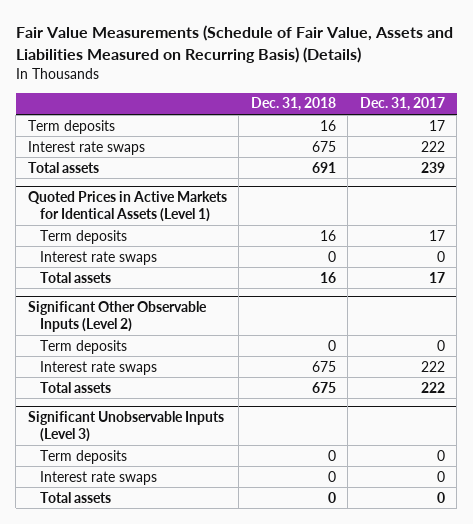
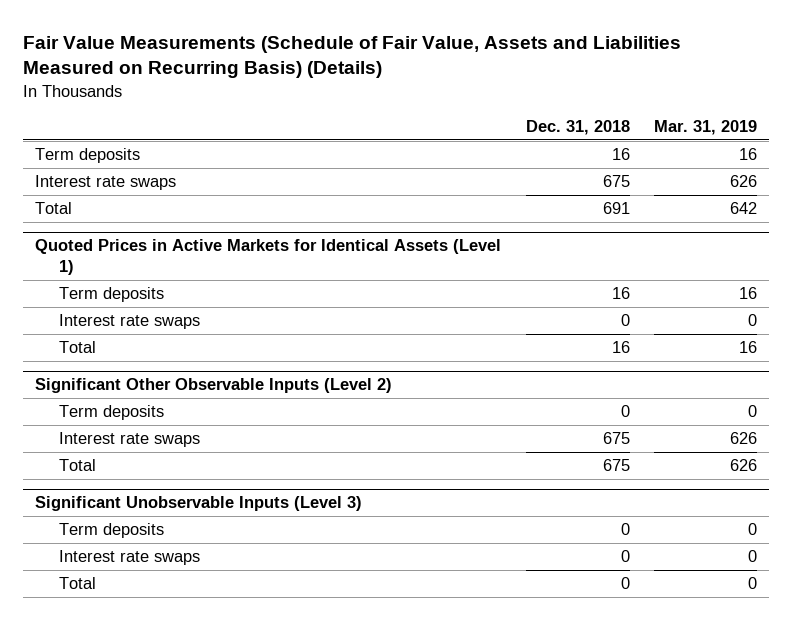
- | Dec. 31, 2018 | Dec. 31, 2017
+ | Dec. 31, 2018 | Mar. 31, 2019
- Total assets | 691 | 239
+ Total | 691 | 642
@ Quoted Prices in Active Markets for Identical Assets (Level 1)
- Total assets | 16 | 17
+ Total | 16 | 16
@ Significant Other Observable Inputs (Level 2)
- Total assets | 675 | 222
+ Total | 675 | 626
@ Significant Unobservable Inputs (Level 3)
- Total assets | 0 | 0
+ Total | 0 | 0

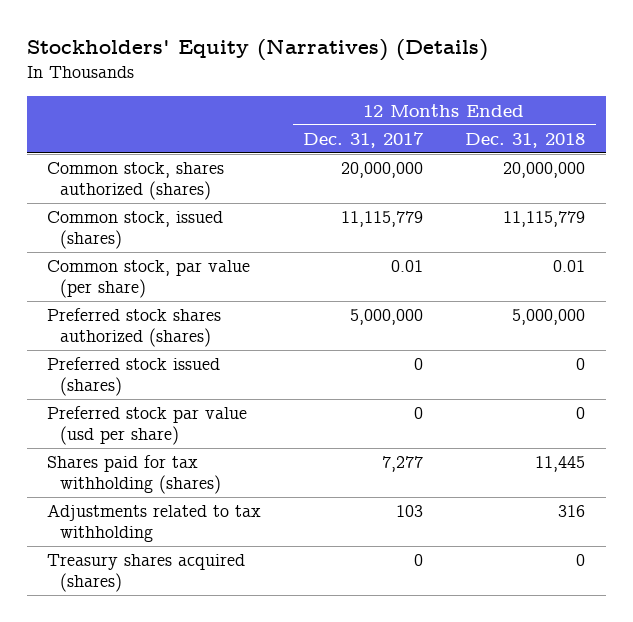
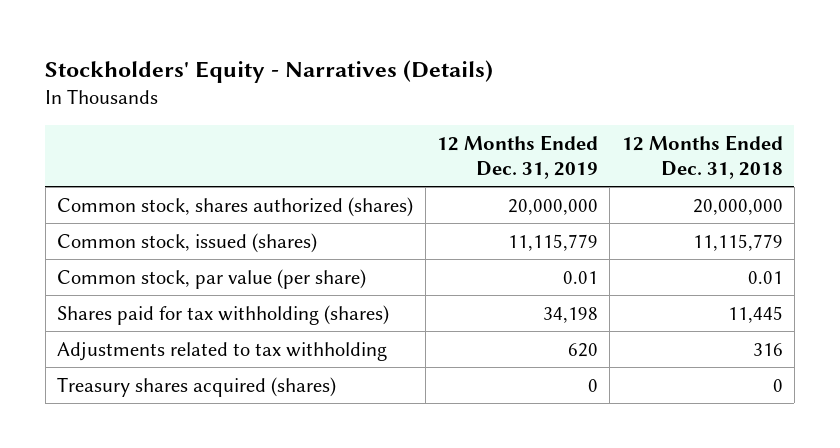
- Stockholders' Equity (Narratives) (Details)
+ Stockholders' Equity - Narratives (Details)
- | 12 Months Ended Dec. 31, 2017 | 12 Months Ended Dec. 31, 2018
+ | 12 Months Ended Dec. 31, 2019 | 12 Months Ended Dec. 31, 2018
- Preferred stock shares authorized (shares) | 5,000,000 | 5,000,000
- Preferred stock issued (shares) | 0 | 0
- Preferred stock par value (usd per share) | 0 | 0

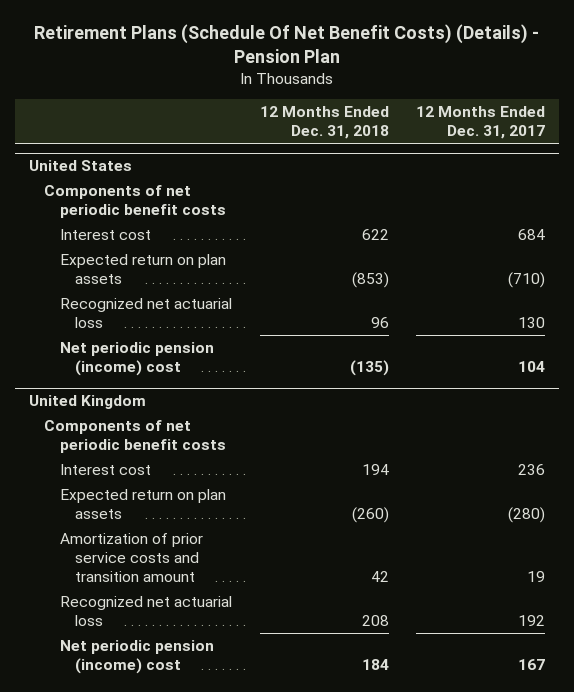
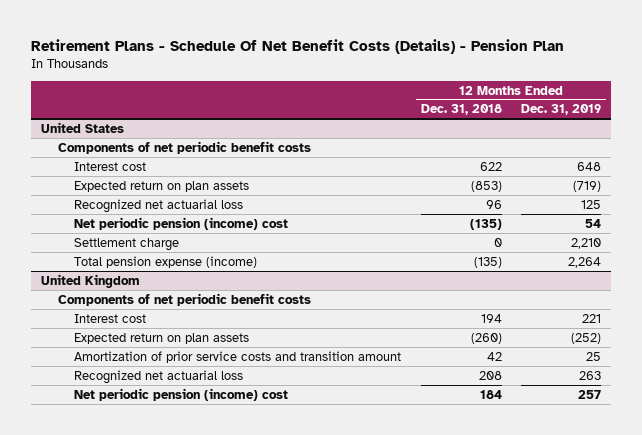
- Retirement Plans (Schedule Of Net Benefit Costs) (Details) - Pension Plan
+ Retirement Plans - Schedule Of Net Benefit Costs (Details) - Pension Plan
- | 12 Months Ended Dec. 31, 2018 | 12 Months Ended Dec. 31, 2017
+ | 12 Months Ended Dec. 31, 2018 | 12 Months Ended Dec. 31, 2019
@ United States
+ Settlement charge | 0 | 2,210
+ Total pension expense (income) | (135) | 2,264

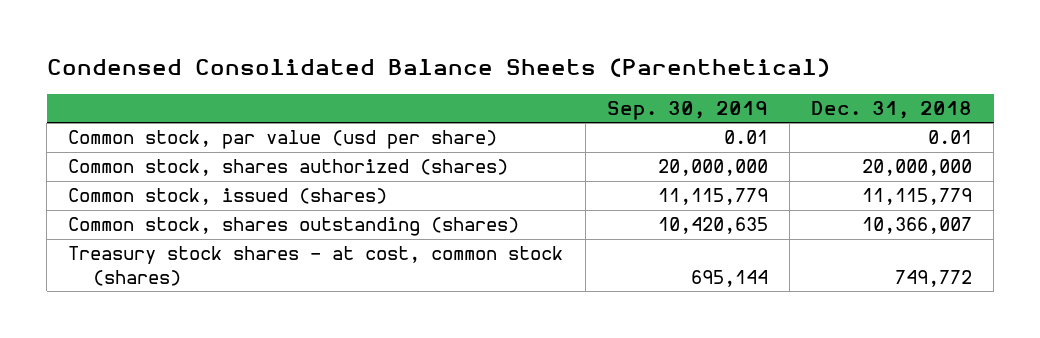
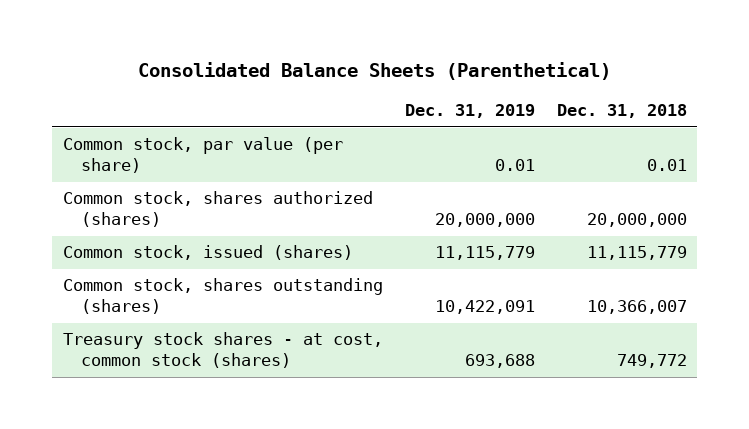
- Condensed Consolidated Balance Sheets (Parenthetical)
+ Consolidated Balance Sheets (Parenthetical)
- | Sep. 30, 2019 | Dec. 31, 2018
+ | Dec. 31, 2019 | Dec. 31, 2018
- Common stock, par value (usd per share) | 0.01 | 0.01
+ Common stock, par value (per share) | 0.01 | 0.01

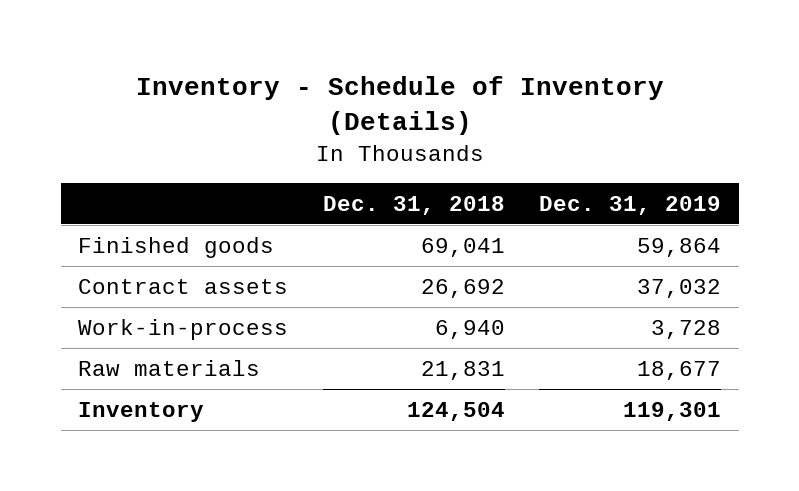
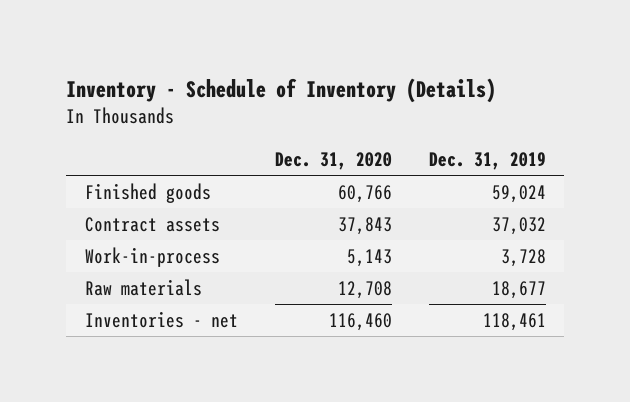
- | Dec. 31, 2018 | Dec. 31, 2019
+ | Dec. 31, 2020 | Dec. 31, 2019
- Finished goods | 69,041 | 59,864
+ Finished goods | 60,766 | 59,024
- Inventory | 124,504 | 119,301
+ Inventories - net | 116,460 | 118,461

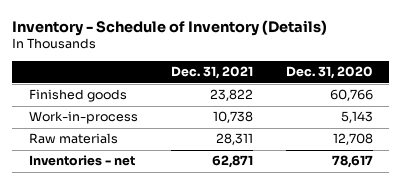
- | Dec. 31, 2020 | Dec. 31, 2019
+ | Dec. 31, 2021 | Dec. 31, 2020
- Contract assets | 37,843 | 37,032
- Inventories - net | 116,460 | 118,461
+ Inventories - net | 62,871 | 78,617

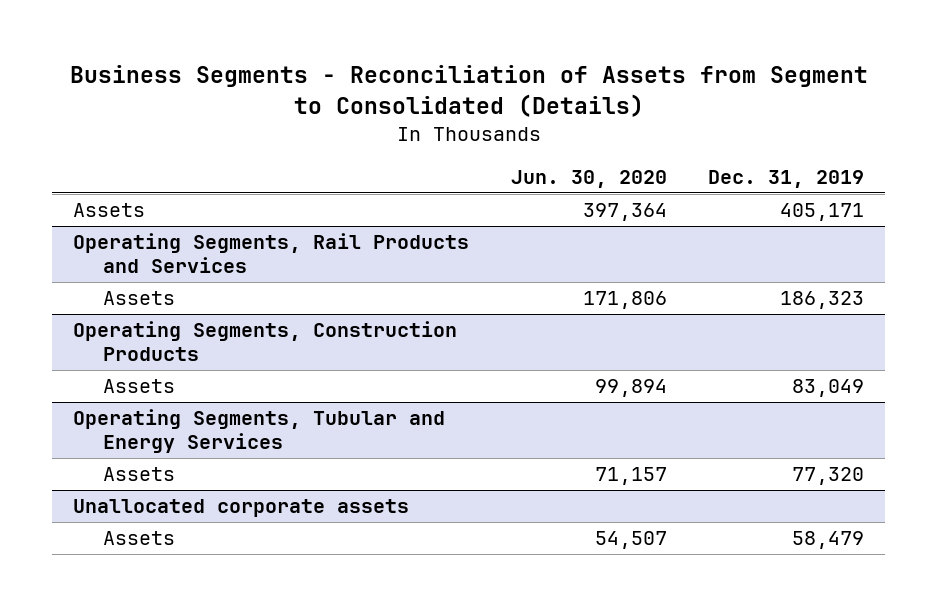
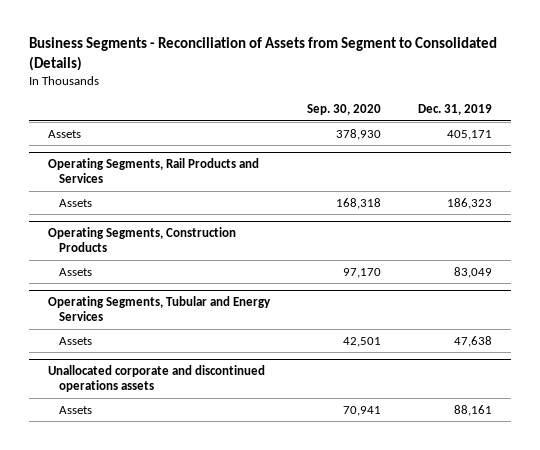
- | Jun. 30, 2020 | Dec. 31, 2019
+ | Sep. 30, 2020 | Dec. 31, 2019
@ Operating Segments, Tubular and Energy Services
- Assets | 71,157 | 77,320
- Unallocated corporate assets
- Assets | 54,507 | 58,479
@ Operating Segments, Tubular and Energy Services
+ Assets | 42,501 | 47,638
+ Unallocated corporate and discontinued operations assets
+ Assets | 70,941 | 88,161

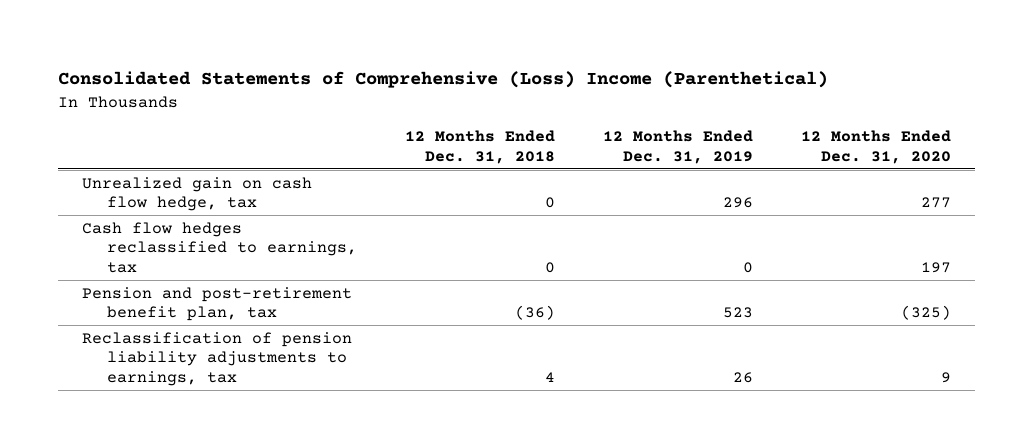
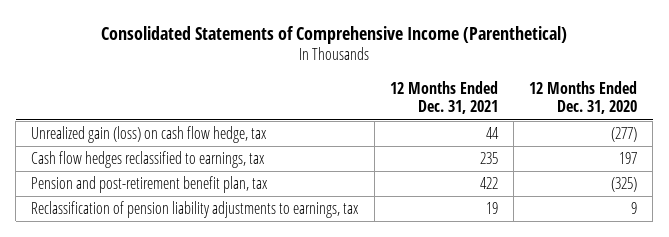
- Consolidated Statements of Comprehensive (Loss) Income (Parenthetical)
+ Consolidated Statements of Comprehensive Income (Parenthetical)
- | 12 Months Ended Dec. 31, 2018 | 12 Months Ended Dec. 31, 2019 | 12 Months Ended Dec. 31, 2020
+ | 12 Months Ended Dec. 31, 2021 | 12 Months Ended Dec. 31, 2020
- Unrealized gain on cash flow hedge, tax | 0 | 296 | 277
+ Unrealized gain (loss) on cash flow hedge, tax | 44 | (277)

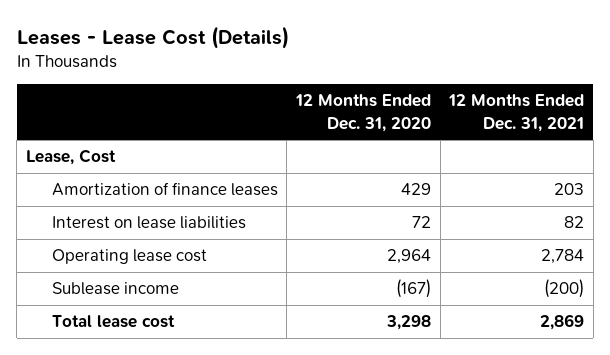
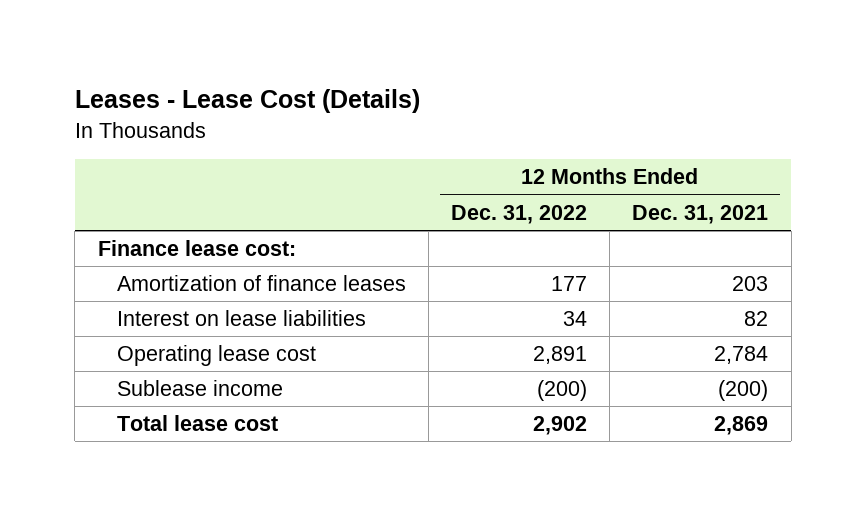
- | 12 Months Ended Dec. 31, 2020 | 12 Months Ended Dec. 31, 2021
+ | 12 Months Ended Dec. 31, 2022 | 12 Months Ended Dec. 31, 2021
- Lease, Cost
+ Finance lease cost:

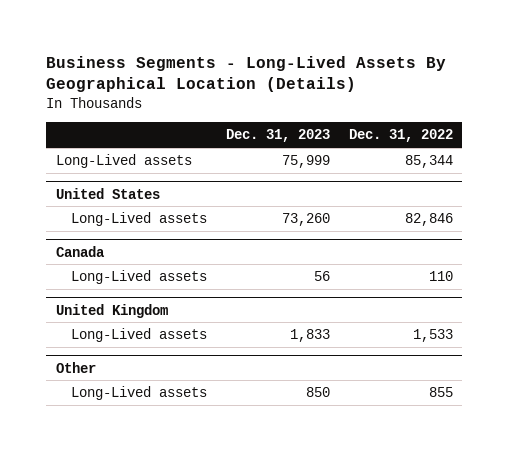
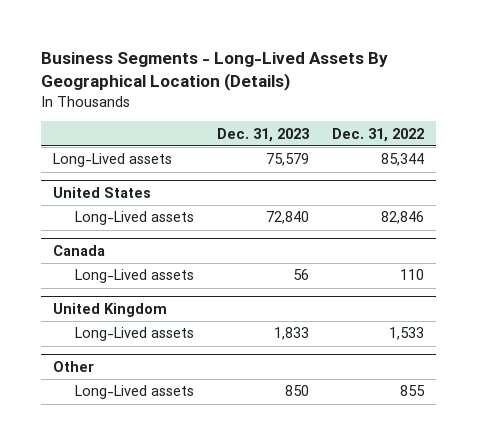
- Long-Lived assets | 75,999 | 85,344
+ Long-Lived assets | 75,579 | 85,344
@ United States
- Long-Lived assets | 73,260 | 82,846
+ Long-Lived assets | 72,840 | 82,846

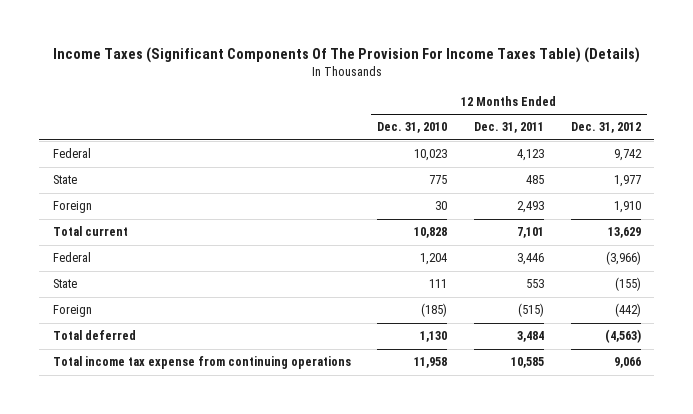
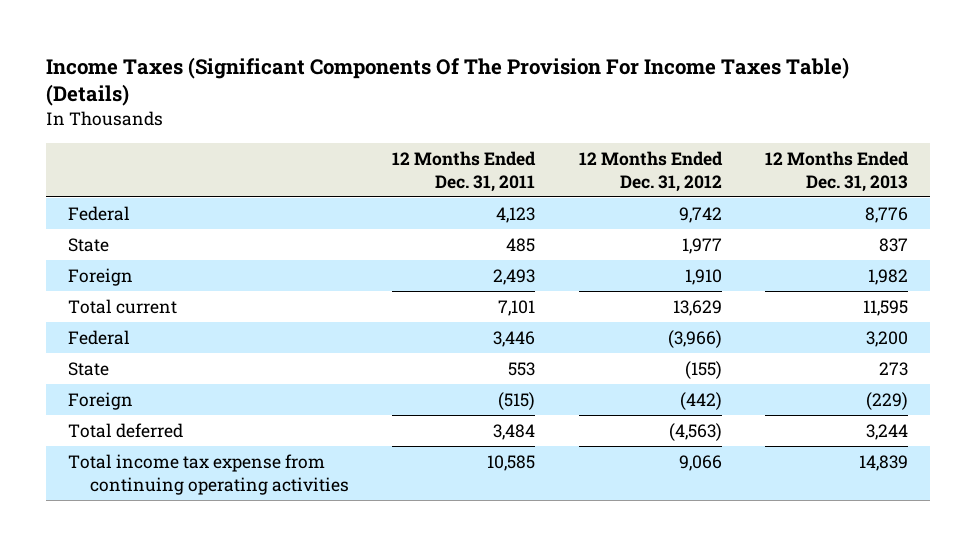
- | 12 Months Ended Dec. 31, 2010 | 12 Months Ended Dec. 31, 2011 | 12 Months Ended Dec. 31, 2012
+ | 12 Months Ended Dec. 31, 2011 | 12 Months Ended Dec. 31, 2012 | 12 Months Ended Dec. 31, 2013
- Total income tax expense from continuing operations | 11,958 | 10,585 | 9,066
+ Total income tax expense from continuing operating activities | 10,585 | 9,066 | 14,839

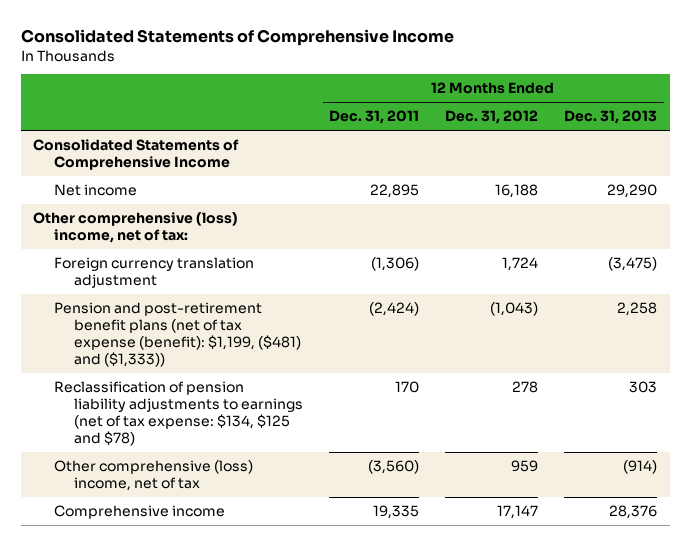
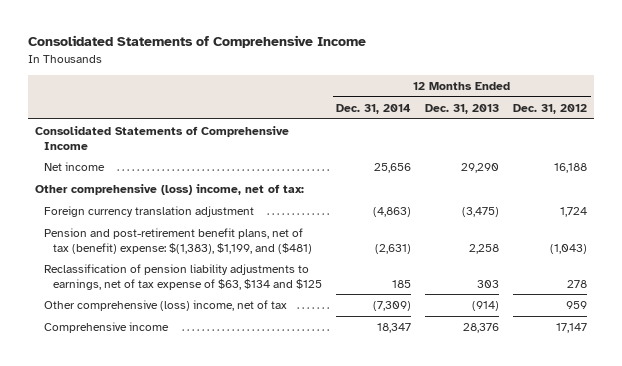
- | 12 Months Ended Dec. 31, 2011 | 12 Months Ended Dec. 31, 2012 | 12 Months Ended Dec. 31, 2013
+ | 12 Months Ended Dec. 31, 2014 | 12 Months Ended Dec. 31, 2013 | 12 Months Ended Dec. 31, 2012
- Pension and post-retirement benefit plans (net of tax expense (benefit): $1,199, ($481) and ($1,333)) | (2,424) | (1,043) | 2,258
- Reclassification of pension liability adjustments to earnings (net of tax expense: $134, $125 and $78) | 170 | 278 | 303
+ Pension and post-retirement benefit plans, net of tax (benefit) expense: $(1,383), $1,199, and ($481) | (2,631) | 2,258 | (1,043)
+ Reclassification of pension liability adjustments to earnings, net of tax expense of $63, $134 and $125 | 185 | 303 | 278

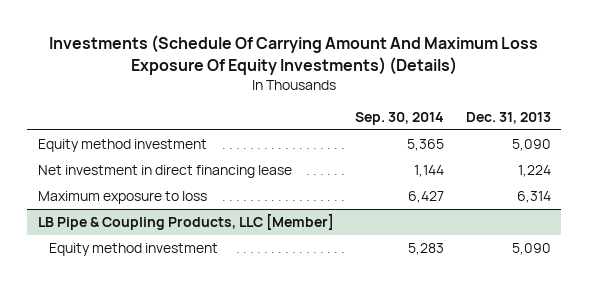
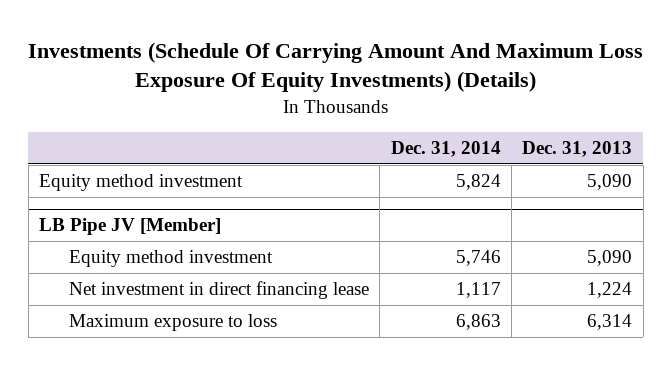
- | Sep. 30, 2014 | Dec. 31, 2013
+ | Dec. 31, 2014 | Dec. 31, 2013
+ LB Pipe JV [Member]
+ Equity method investment | 5,746 | 5,090
- LB Pipe & Coupling Products, LLC [Member]
- Equity method investment | 5,283 | 5,090

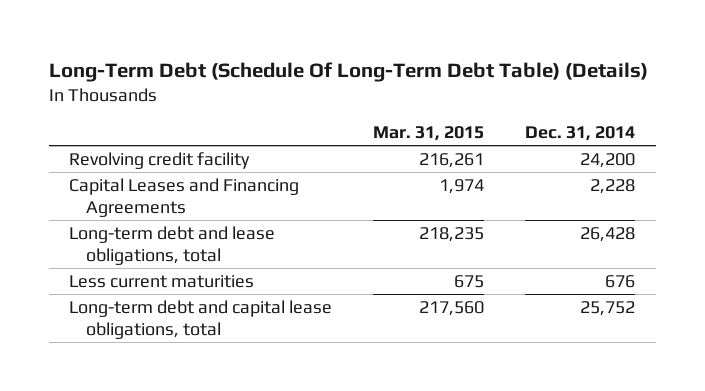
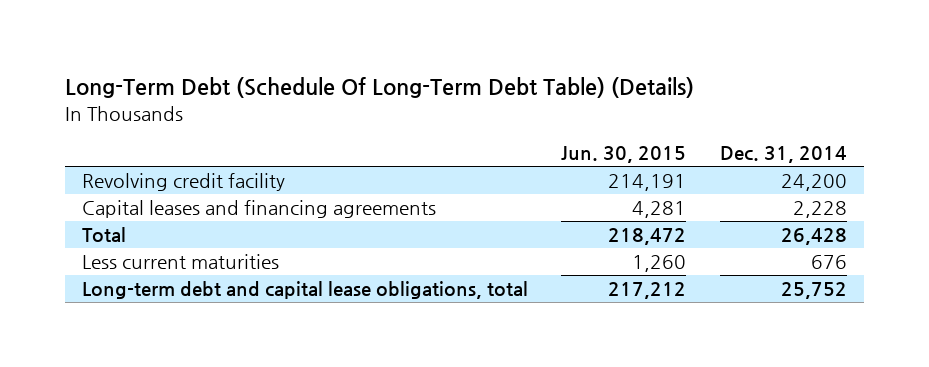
- | Mar. 31, 2015 | Dec. 31, 2014
+ | Jun. 30, 2015 | Dec. 31, 2014
- Capital Leases and Financing Agreements | 1,974 | 2,228
- Long-term debt and lease obligations, total | 218,235 | 26,428
+ Capital leases and financing agreements | 4,281 | 2,228
+ Total | 218,472 | 26,428

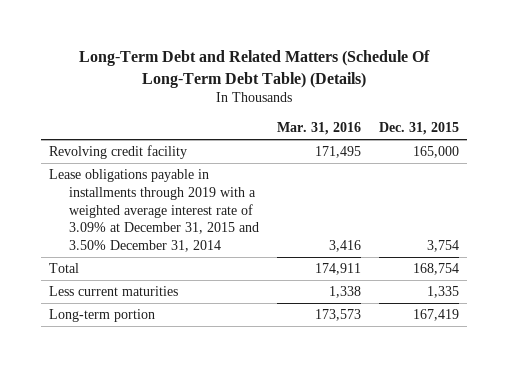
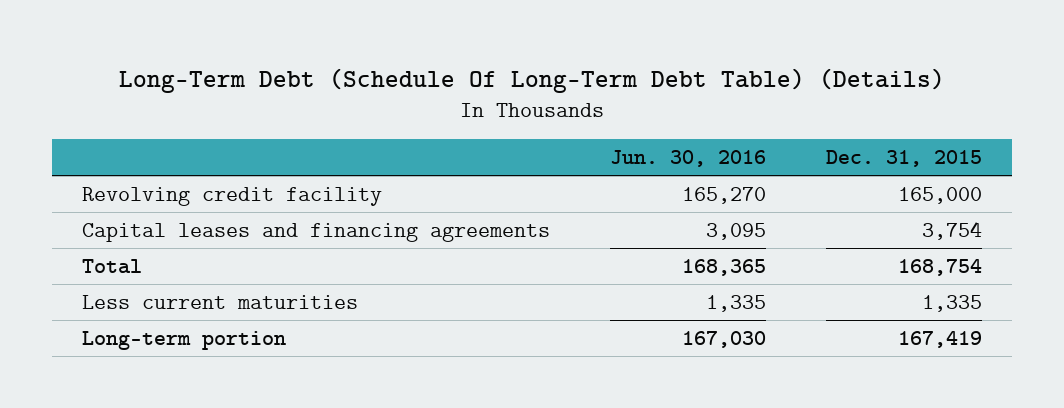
- Long-Term Debt and Related Matters (Schedule Of Long-Term Debt Table) (Details)
+ Long-Term Debt (Schedule Of Long-Term Debt Table) (Details)
- | Mar. 31, 2016 | Dec. 31, 2015
+ | Jun. 30, 2016 | Dec. 31, 2015
- Lease obligations payable in installments through 2019 with a weighted average interest rate of 3.09% at December 31, 2015 and 3.50% December 31, 2014 | 3,416 | 3,754
+ Capital leases and financing agreements | 3,095 | 3,754

